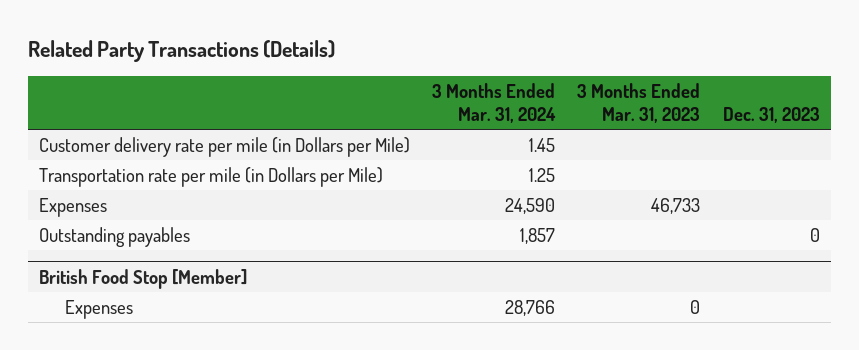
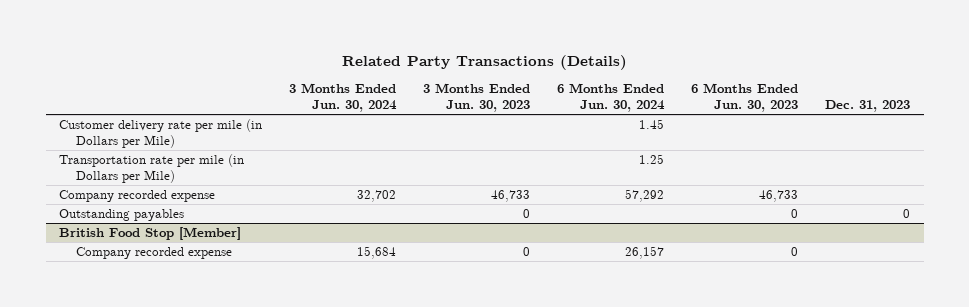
- | 3 Months Ended Mar. 31, 2024 | 3 Months Ended Mar. 31, 2023 | Dec. 31, 2023
+ | 3 Months Ended Jun. 30, 2024 | 3 Months Ended Jun. 30, 2023 | 6 Months Ended Jun. 30, 2024 | 6 Months Ended Jun. 30, 2023 | Dec. 31, 2023
- Expenses | 24,590 | 46,733 |
+ Company recorded expense | 32,702 | 46,733 | 57,292 | 46,733 |
@ British Food Stop [Member]
- Expenses | 28,766 | 0 |
+ Company recorded expense | 15,684 | 0 | 26,157 | 0 |

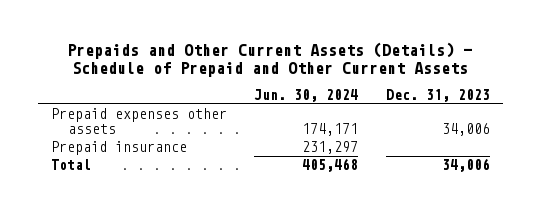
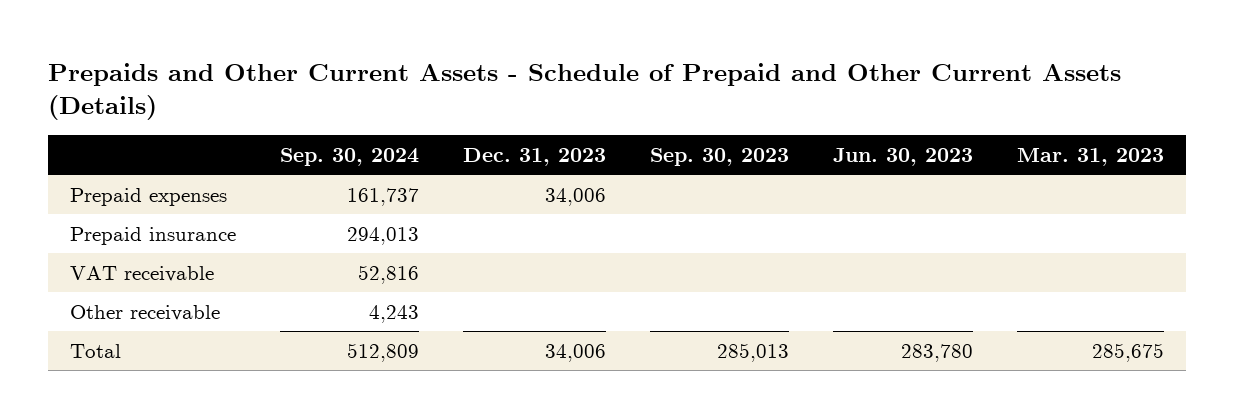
- Prepaids and Other Current Assets (Details) - Schedule of Prepaid and Other Current Assets
+ Prepaids and Other Current Assets - Schedule of Prepaid and Other Current Assets (Details)
- | Jun. 30, 2024 | Dec. 31, 2023
+ | Sep. 30, 2024 | Dec. 31, 2023 | Sep. 30, 2023 | Jun. 30, 2023 | Mar. 31, 2023
- Prepaid expenses other assets | 174,171 | 34,006
+ Prepaid expenses | 161,737 | 34,006 | | |
+ VAT receivable | 52,816 | | | |
+ Other receivable | 4,243 | | | |

